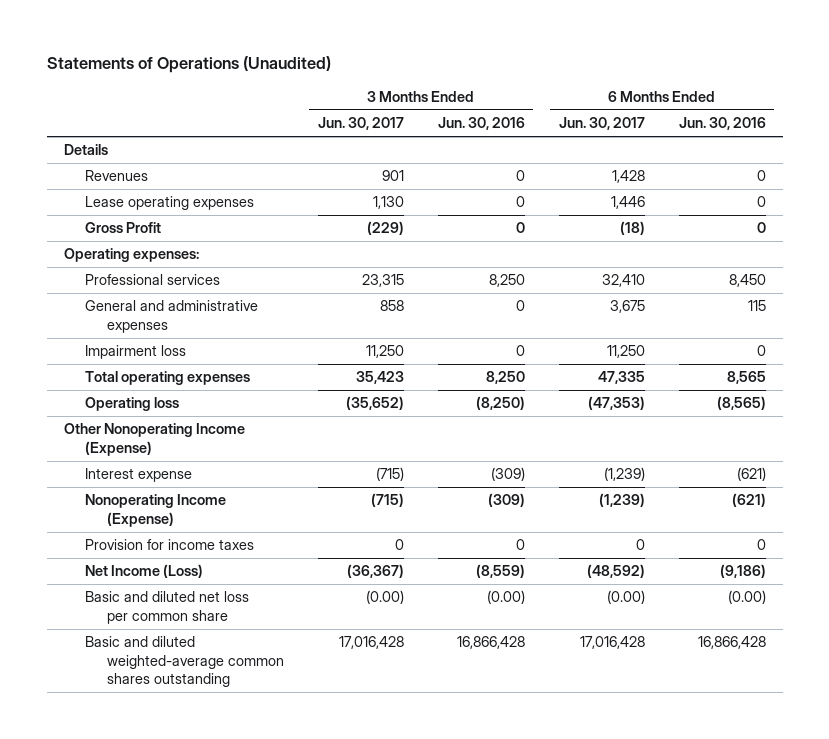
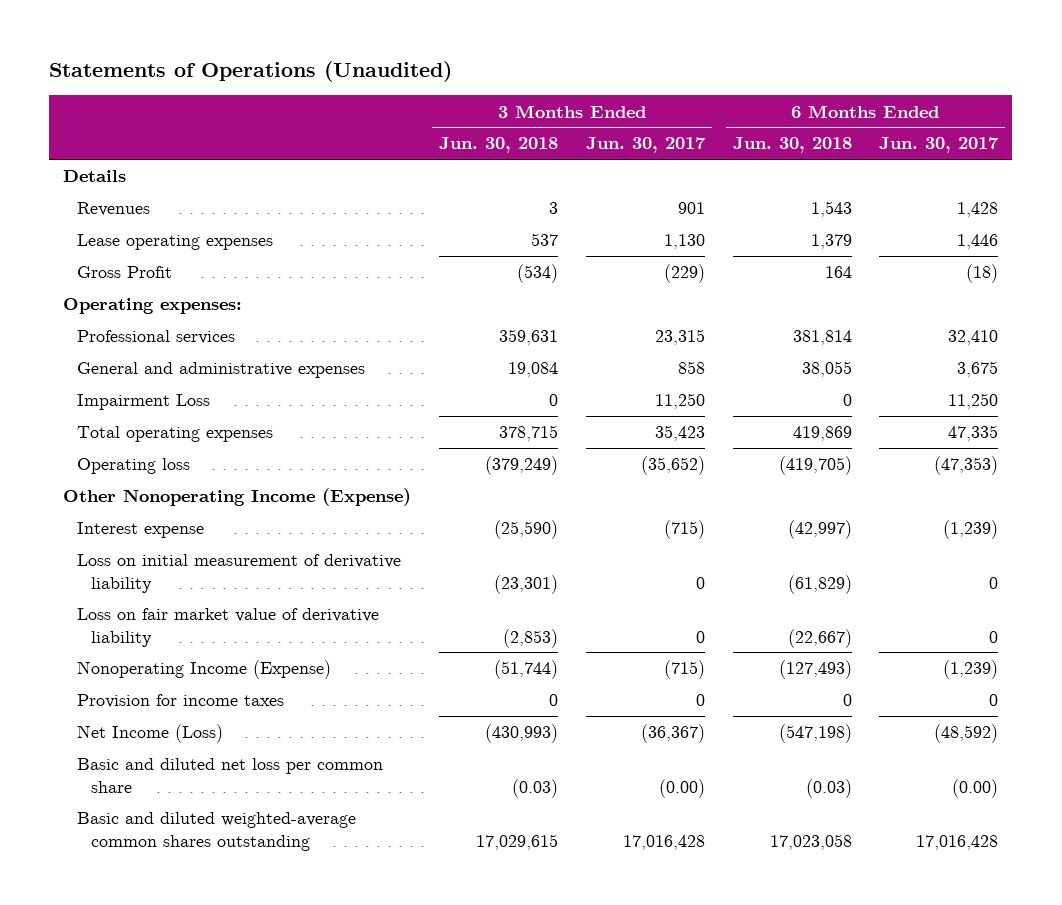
- | 3 Months Ended Jun. 30, 2017 | 3 Months Ended Jun. 30, 2016 | 6 Months Ended Jun. 30, 2017 | 6 Months Ended Jun. 30, 2016
+ | 3 Months Ended Jun. 30, 2018 | 3 Months Ended Jun. 30, 2017 | 6 Months Ended Jun. 30, 2018 | 6 Months Ended Jun. 30, 2017
- Impairment loss | 11,250 | 0 | 11,250 | 0
+ Impairment Loss | 0 | 11,250 | 0 | 11,250
+ Loss on initial measurement of derivative liability | (23,301) | 0 | (61,829) | 0
+ Loss on fair market value of derivative liability | (2,853) | 0 | (22,667) | 0

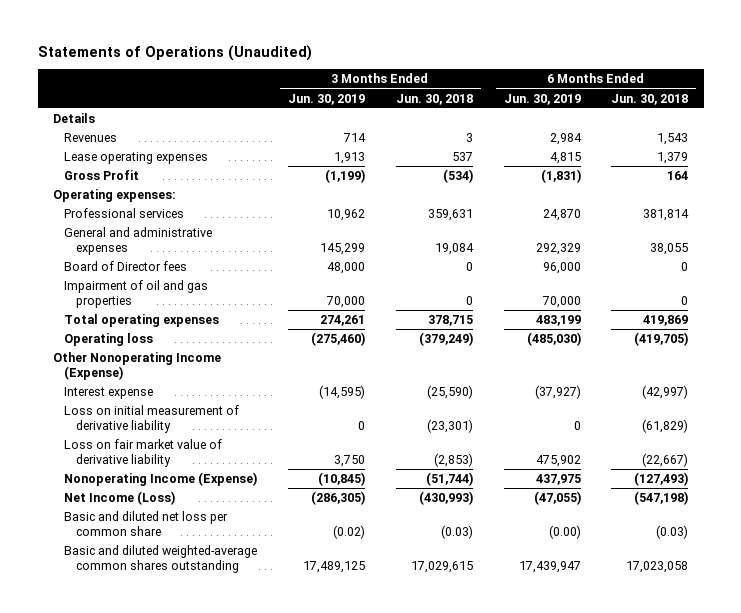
- | 3 Months Ended Jun. 30, 2018 | 3 Months Ended Jun. 30, 2017 | 6 Months Ended Jun. 30, 2018 | 6 Months Ended Jun. 30, 2017
+ | 3 Months Ended Jun. 30, 2019 | 3 Months Ended Jun. 30, 2018 | 6 Months Ended Jun. 30, 2019 | 6 Months Ended Jun. 30, 2018
- Impairment Loss | 0 | 11,250 | 0 | 11,250
+ Board of Director fees | 48,000 | 0 | 96,000 | 0
+ Impairment of oil and gas properties | 70,000 | 0 | 70,000 | 0
- Provision for income taxes | 0 | 0 | 0 | 0

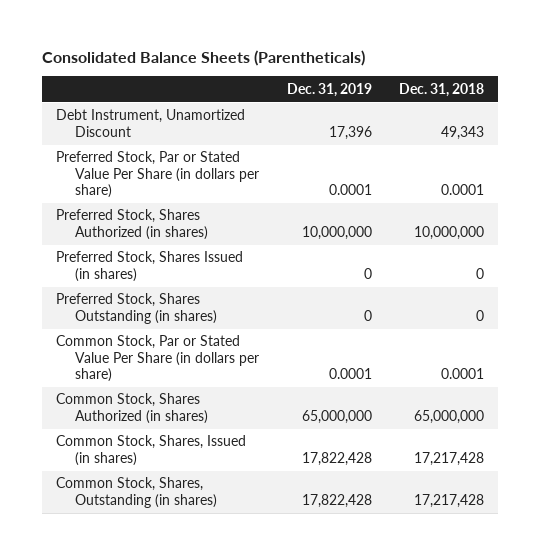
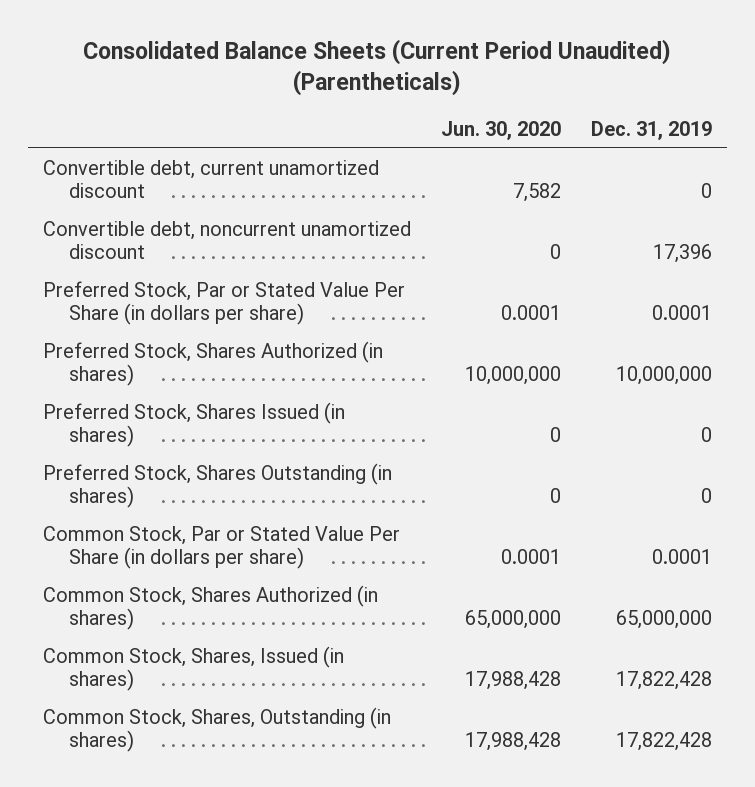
- Consolidated Balance Sheets (Parentheticals)
+ Consolidated Balance Sheets (Current Period Unaudited) (Parentheticals)
- | Dec. 31, 2019 | Dec. 31, 2018
+ | Jun. 30, 2020 | Dec. 31, 2019
- Debt Instrument, Unamortized Discount | 17,396 | 49,343
+ Convertible debt, current unamortized discount | 7,582 | 0
+ Convertible debt, noncurrent unamortized discount | 0 | 17,396

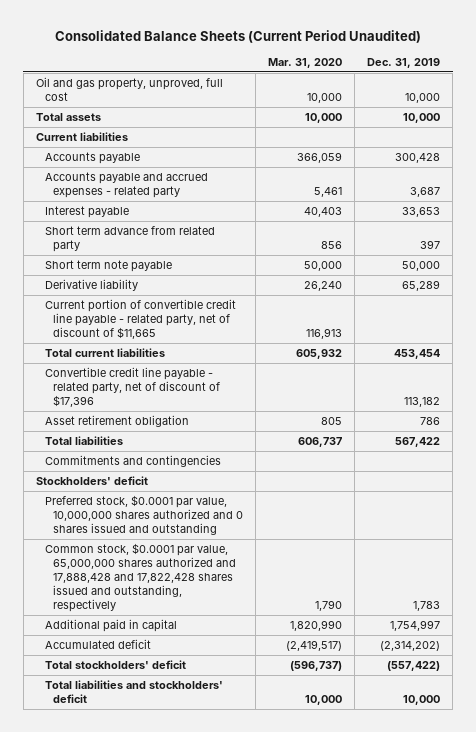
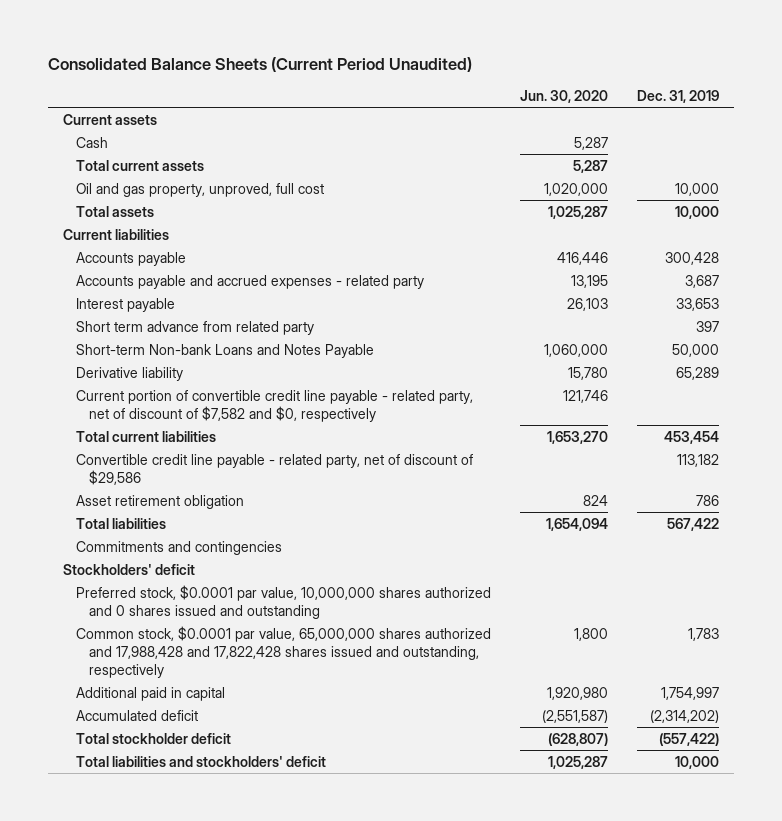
- | Mar. 31, 2020 | Dec. 31, 2019
+ | Jun. 30, 2020 | Dec. 31, 2019
+ Current assets
+ Cash | 5,287 |
+ Total current assets | 5,287 |
- Short term note payable | 50,000 | 50,000
+ Short-term Non-bank Loans and Notes Payable | 1,060,000 | 50,000
- Current portion of convertible credit line payable - related party, net of discount of $11,665 | 116,913 |
+ Current portion of convertible credit line payable - related party, net of discount of $7,582 and $0, respectively | 121,746 |
- Convertible credit line payable - related party, net of discount of $17,396 | | 113,182
+ Convertible credit line payable - related party, net of discount of $29,586 | | 113,182
- Common stock, $0.0001 par value, 65,000,000 shares authorized and 17,888,428 and 17,822,428 shares issued and outstanding, respectively | 1,790 | 1,783
+ Common stock, $0.0001 par value, 65,000,000 shares authorized and 17,988,428 and 17,822,428 shares issued and outstanding, respectively | 1,800 | 1,783
- Total stockholders' deficit | (596,737) | (557,422)
+ Total stockholder deficit | (628,807) | (557,422)

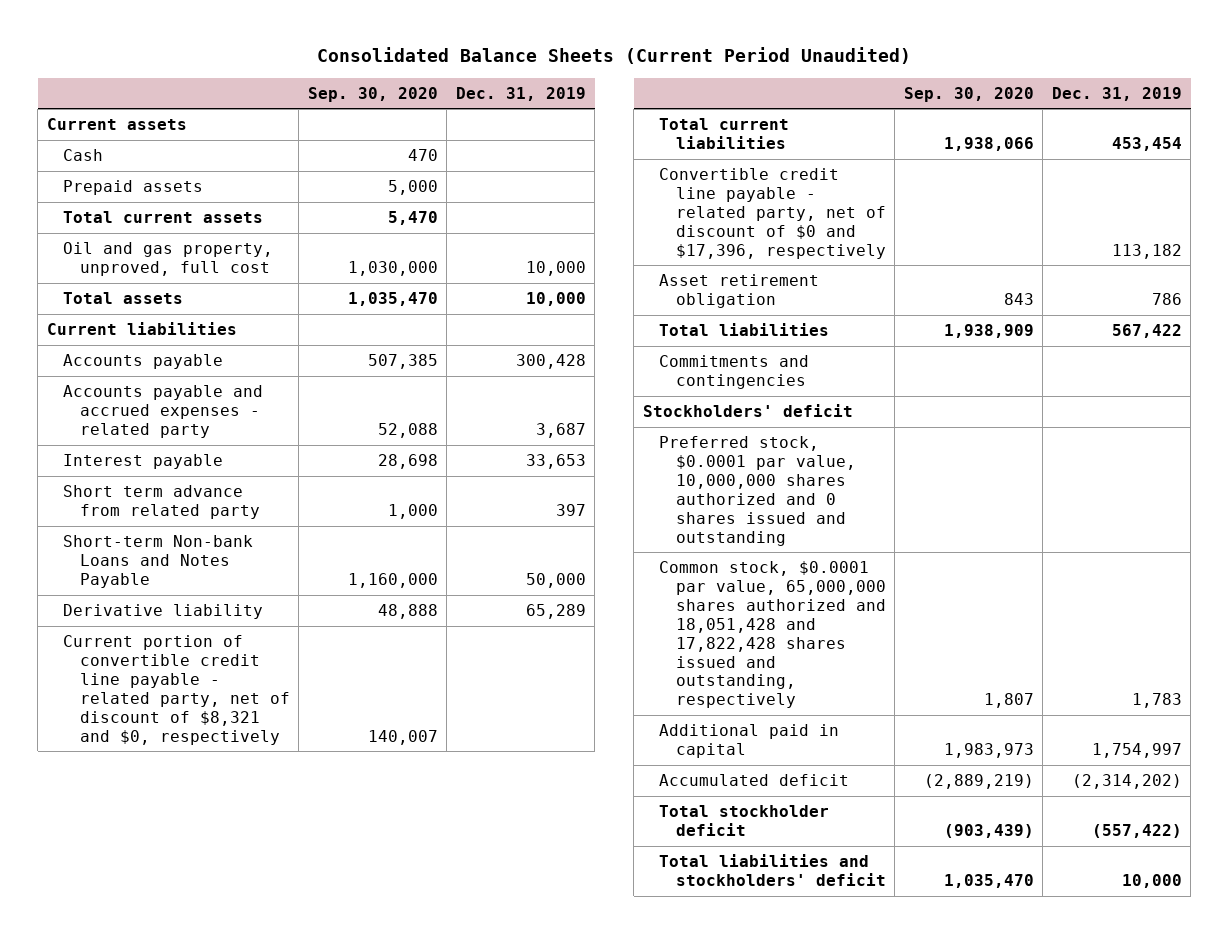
- | Jun. 30, 2020 | Dec. 31, 2019
+ | Sep. 30, 2020 | Dec. 31, 2019
+ Prepaid assets | 5,000 |
- Current portion of convertible credit line payable - related party, net of discount of $7,582 and $0, respectively | 121,746 |
+ Current portion of convertible credit line payable - related party, net of discount of $8,321 and $0, respectively | 140,007 |
- Convertible credit line payable - related party, net of discount of $29,586 | | 113,182
+ Convertible credit line payable - related party, net of discount of $0 and $17,396, respectively | | 113,182
- Common stock, $0.0001 par value, 65,000,000 shares authorized and 17,988,428 and 17,822,428 shares issued and outstanding, respectively | 1,800 | 1,783
+ Common stock, $0.0001 par value, 65,000,000 shares authorized and 18,051,428 and 17,822,428 shares issued and outstanding, respectively | 1,807 | 1,783

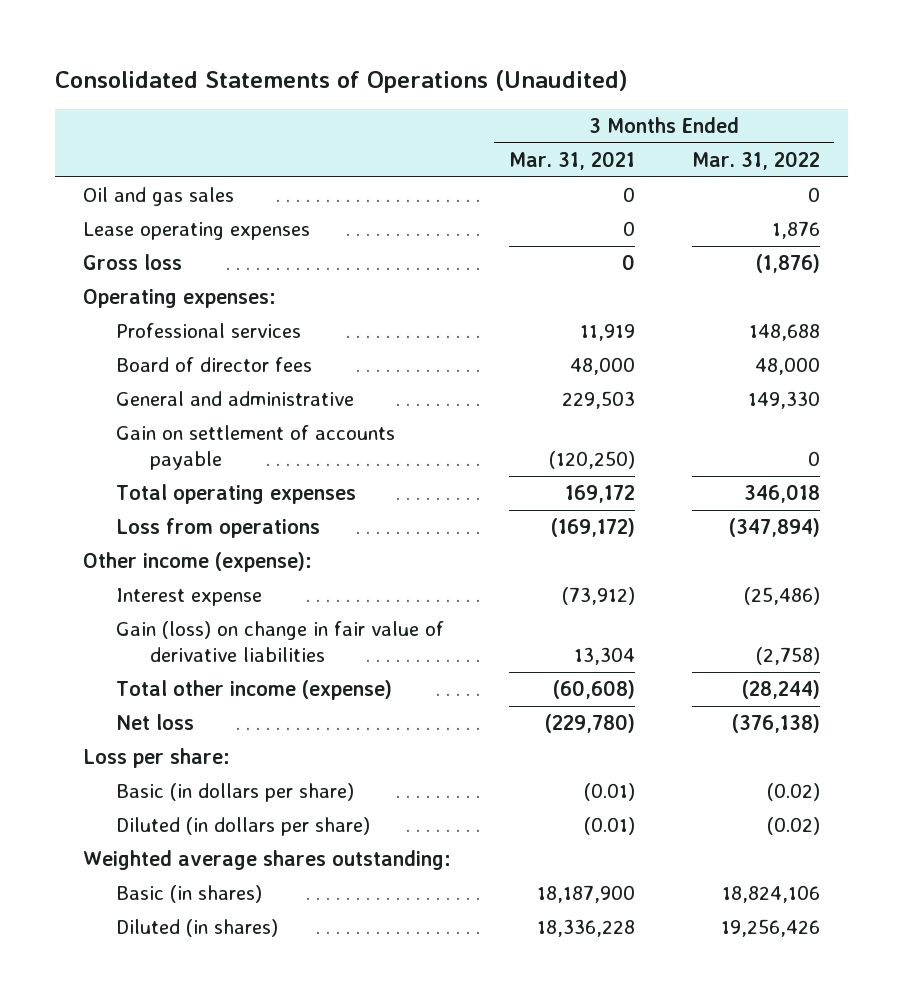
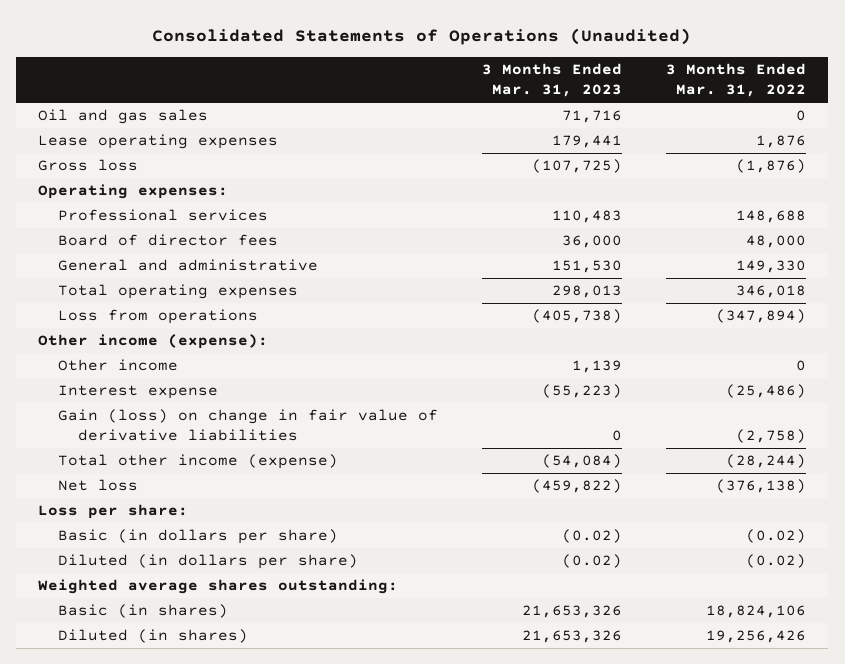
- | 3 Months Ended Mar. 31, 2021 | 3 Months Ended Mar. 31, 2022
+ | 3 Months Ended Mar. 31, 2023 | 3 Months Ended Mar. 31, 2022
- Gain on settlement of accounts payable | (120,250) | 0
+ Other income | 1,139 | 0

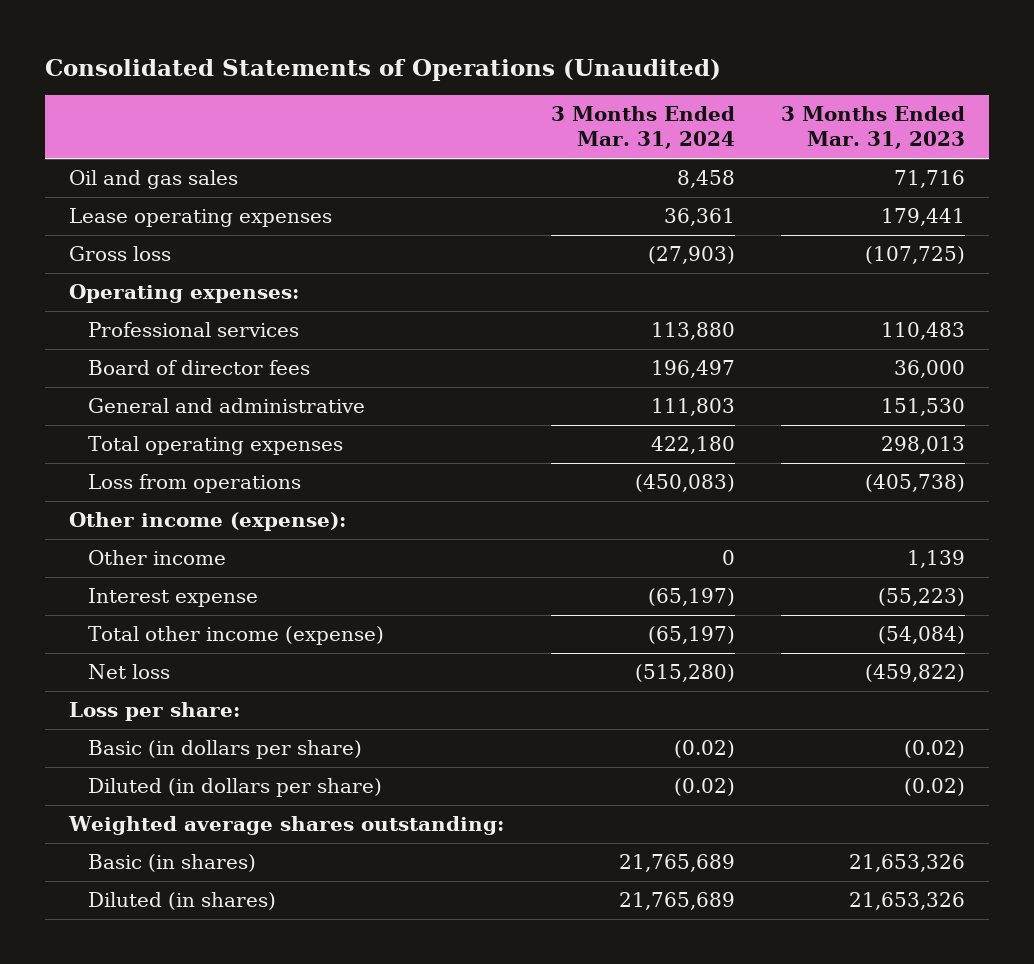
- | 3 Months Ended Mar. 31, 2023 | 3 Months Ended Mar. 31, 2022
+ | 3 Months Ended Mar. 31, 2024 | 3 Months Ended Mar. 31, 2023
- Gain (loss) on change in fair value of derivative liabilities | 0 | (2,758)

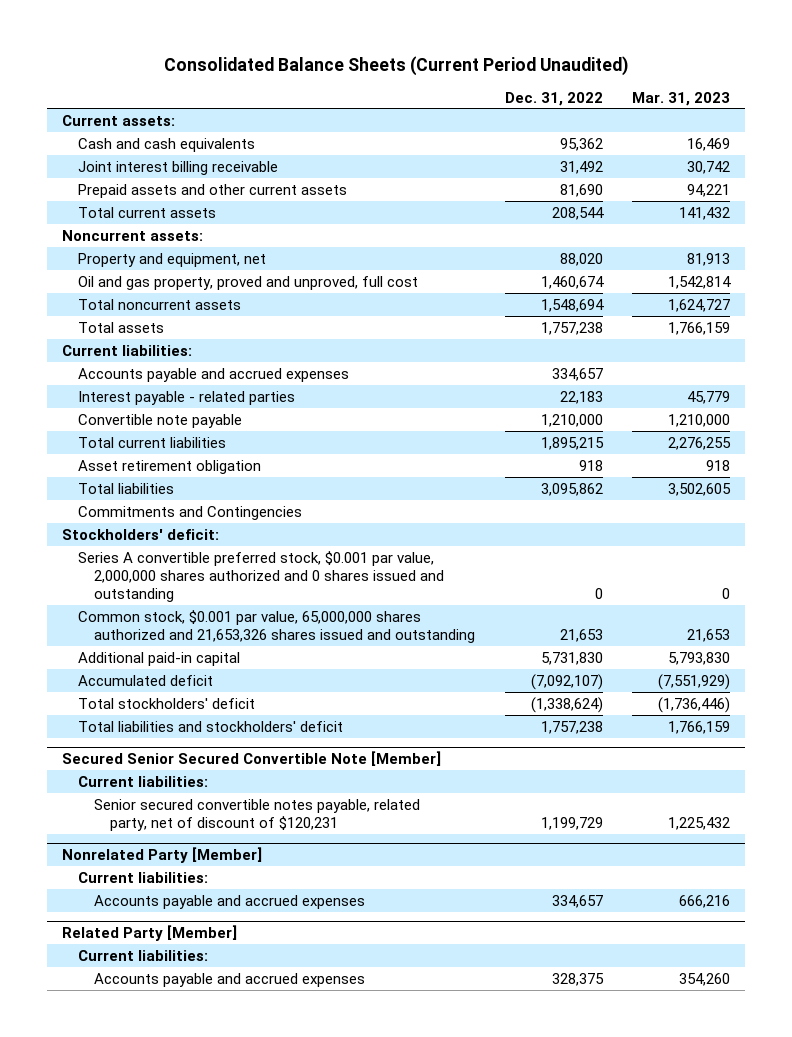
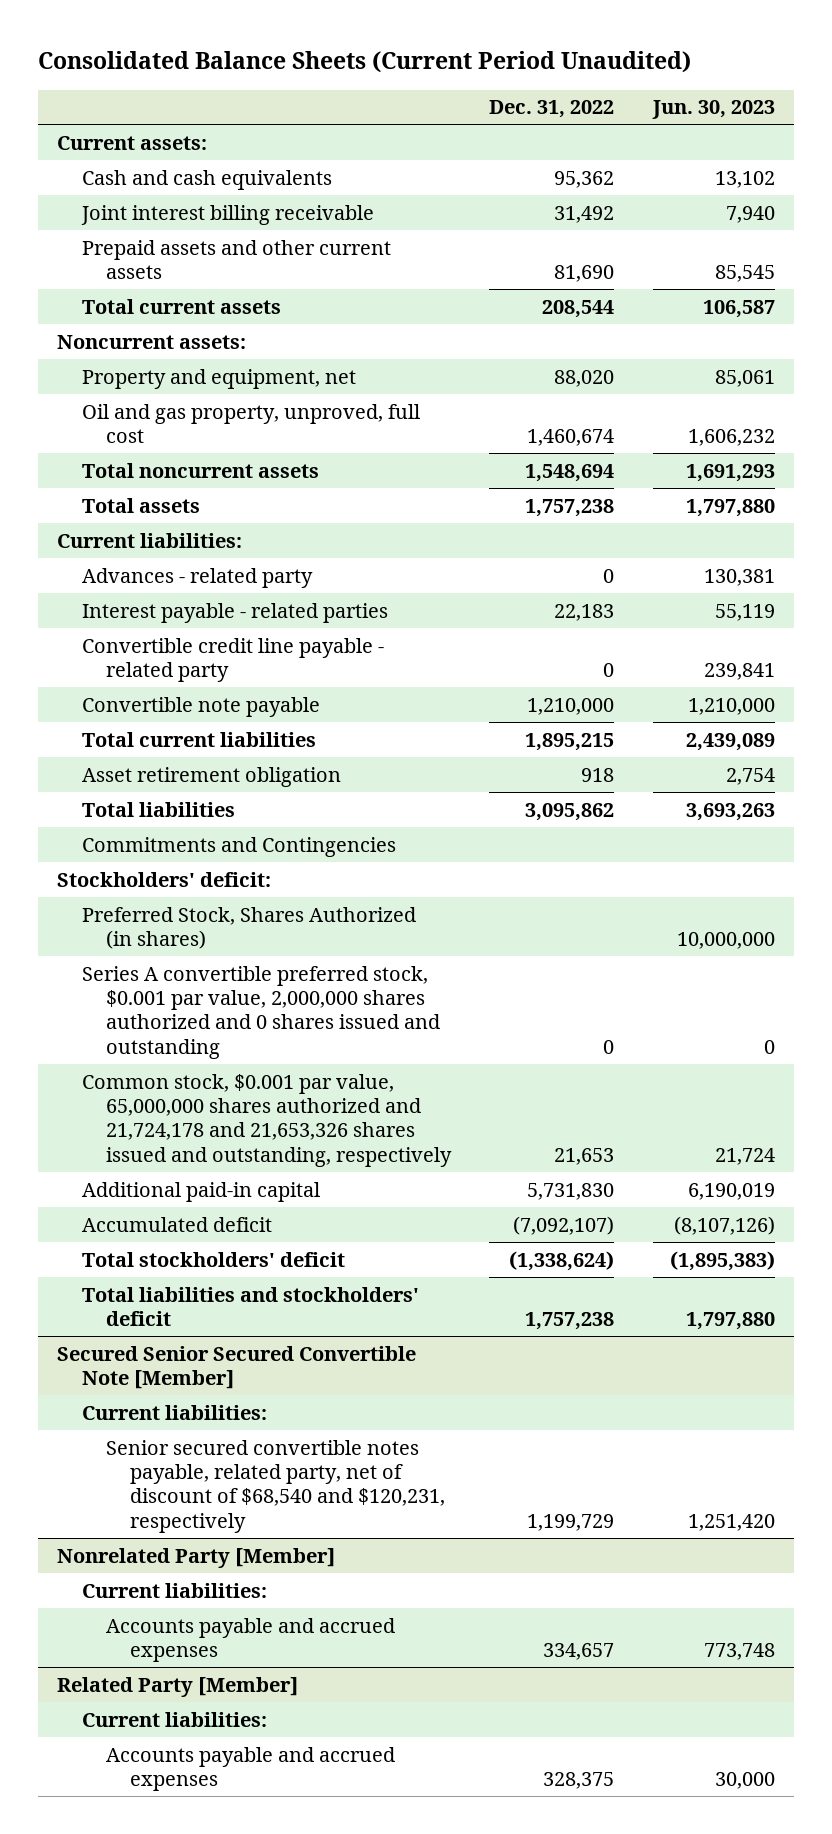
- | Dec. 31, 2022 | Mar. 31, 2023
+ | Dec. 31, 2022 | Jun. 30, 2023
- Oil and gas property, proved and unproved, full cost | 1,460,674 | 1,542,814
+ Oil and gas property, unproved, full cost | 1,460,674 | 1,606,232
- Accounts payable and accrued expenses | 334,657 |
+ Advances - related party | 0 | 130,381
+ Convertible credit line payable - related party | 0 | 239,841
+ Preferred Stock, Shares Authorized (in shares) | | 10,000,000
- Common stock, $0.001 par value, 65,000,000 shares authorized and 21,653,326 shares issued and outstanding | 21,653 | 21,653
+ Common stock, $0.001 par value, 65,000,000 shares authorized and 21,724,178 and 21,653,326 shares issued and outstanding, respectively | 21,653 | 21,724
@ Secured Senior Secured Convertible Note [Member]
- Senior secured convertible notes payable, related party, net of discount of $120,231 | 1,199,729 | 1,225,432
+ Senior secured convertible notes payable, related party, net of discount of $68,540 and $120,231, respectively | 1,199,729 | 1,251,420

